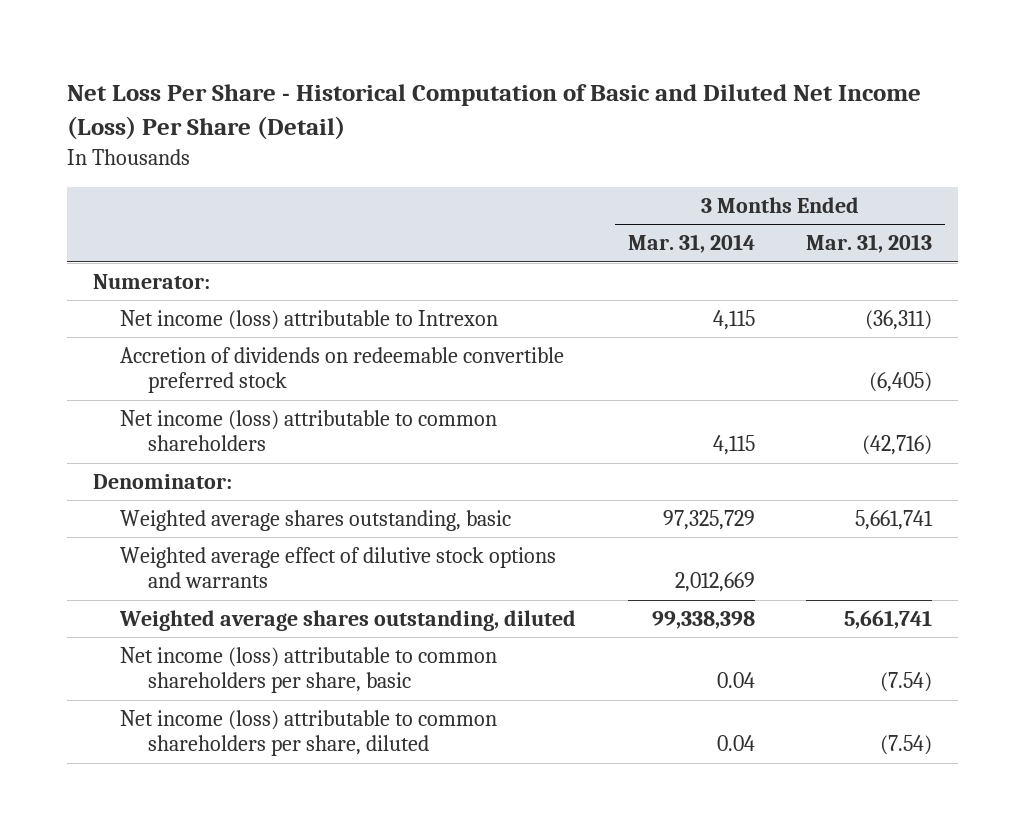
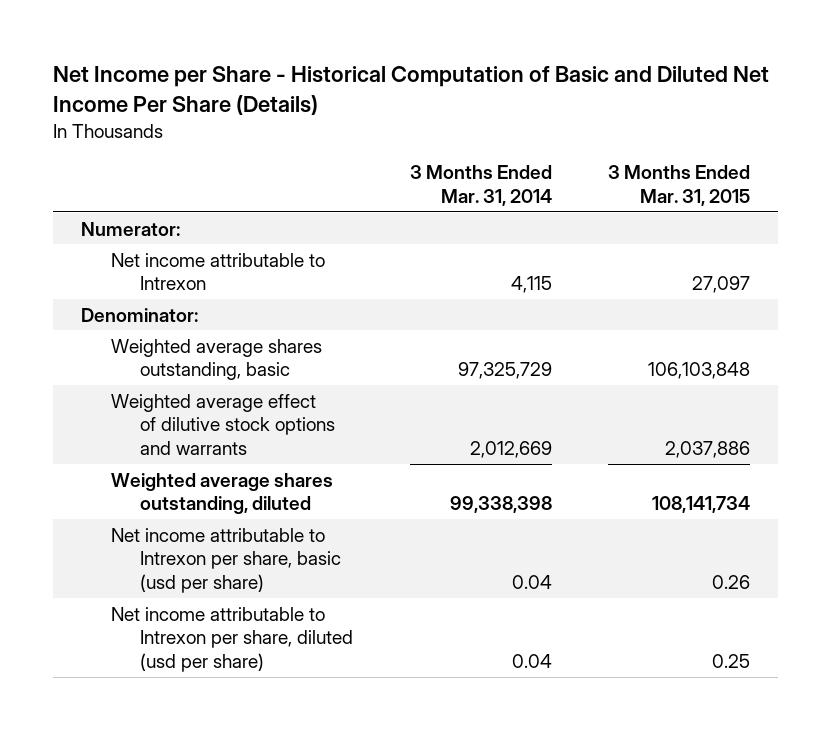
- Net Loss Per Share - Historical Computation of Basic and Diluted Net Income (Loss) Per Share (Detail)
+ Net Income per Share - Historical Computation of Basic and Diluted Net Income Per Share (Details)
- | 3 Months Ended Mar. 31, 2014 | 3 Months Ended Mar. 31, 2013
+ | 3 Months Ended Mar. 31, 2014 | 3 Months Ended Mar. 31, 2015
- Net income (loss) attributable to Intrexon | 4,115 | (36,311)
- Accretion of dividends on redeemable convertible preferred stock | | (6,405)
- Net income (loss) attributable to common shareholders | 4,115 | (42,716)
+ Net income attributable to Intrexon | 4,115 | 27,097
- Net income (loss) attributable to common shareholders per share, basic | 0.04 | (7.54)
- Net income (loss) attributable to common shareholders per share, diluted | 0.04 | (7.54)
+ Net income attributable to Intrexon per share, basic (usd per share) | 0.04 | 0.26
+ Net income attributable to Intrexon per share, diluted (usd per share) | 0.04 | 0.25

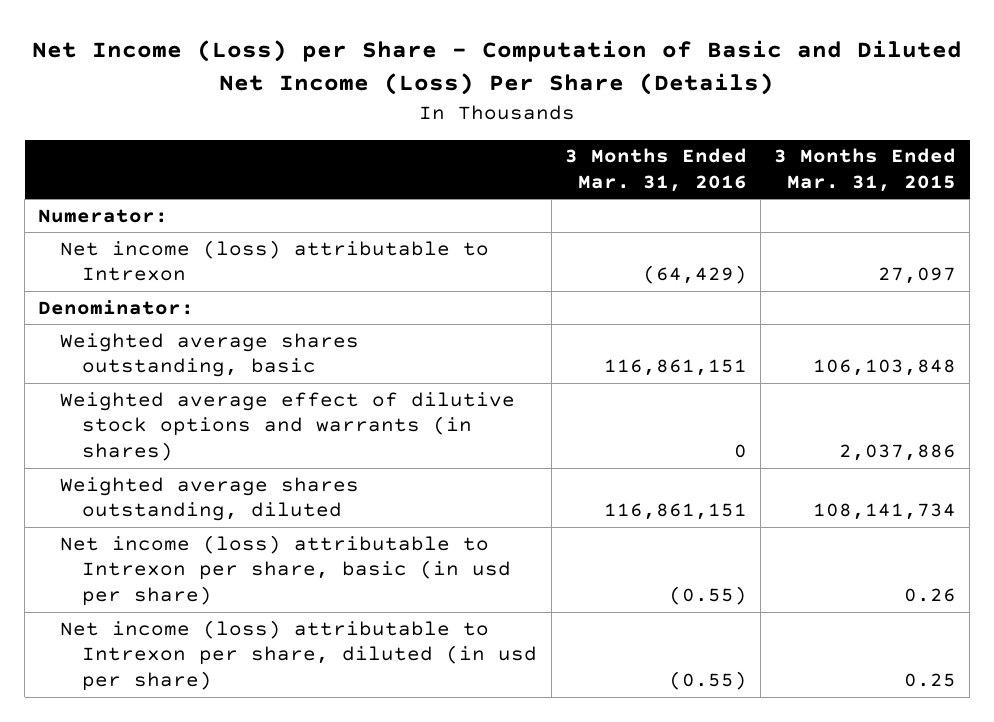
- Net Income per Share - Historical Computation of Basic and Diluted Net Income Per Share (Details)
+ Net Income (Loss) per Share - Computation of Basic and Diluted Net Income (Loss) Per Share (Details)
- | 3 Months Ended Mar. 31, 2014 | 3 Months Ended Mar. 31, 2015
+ | 3 Months Ended Mar. 31, 2016 | 3 Months Ended Mar. 31, 2015
- Net income attributable to Intrexon | 4,115 | 27,097
+ Net income (loss) attributable to Intrexon | (64,429) | 27,097
- Weighted average effect of dilutive stock options and warrants | 2,012,669 | 2,037,886
+ Weighted average effect of dilutive stock options and warrants (in shares) | 0 | 2,037,886
- Net income attributable to Intrexon per share, basic (usd per share) | 0.04 | 0.26
- Net income attributable to Intrexon per share, diluted (usd per share) | 0.04 | 0.25
+ Net income (loss) attributable to Intrexon per share, basic (in usd per share) | (0.55) | 0.26
+ Net income (loss) attributable to Intrexon per share, diluted (in usd per share) | (0.55) | 0.25

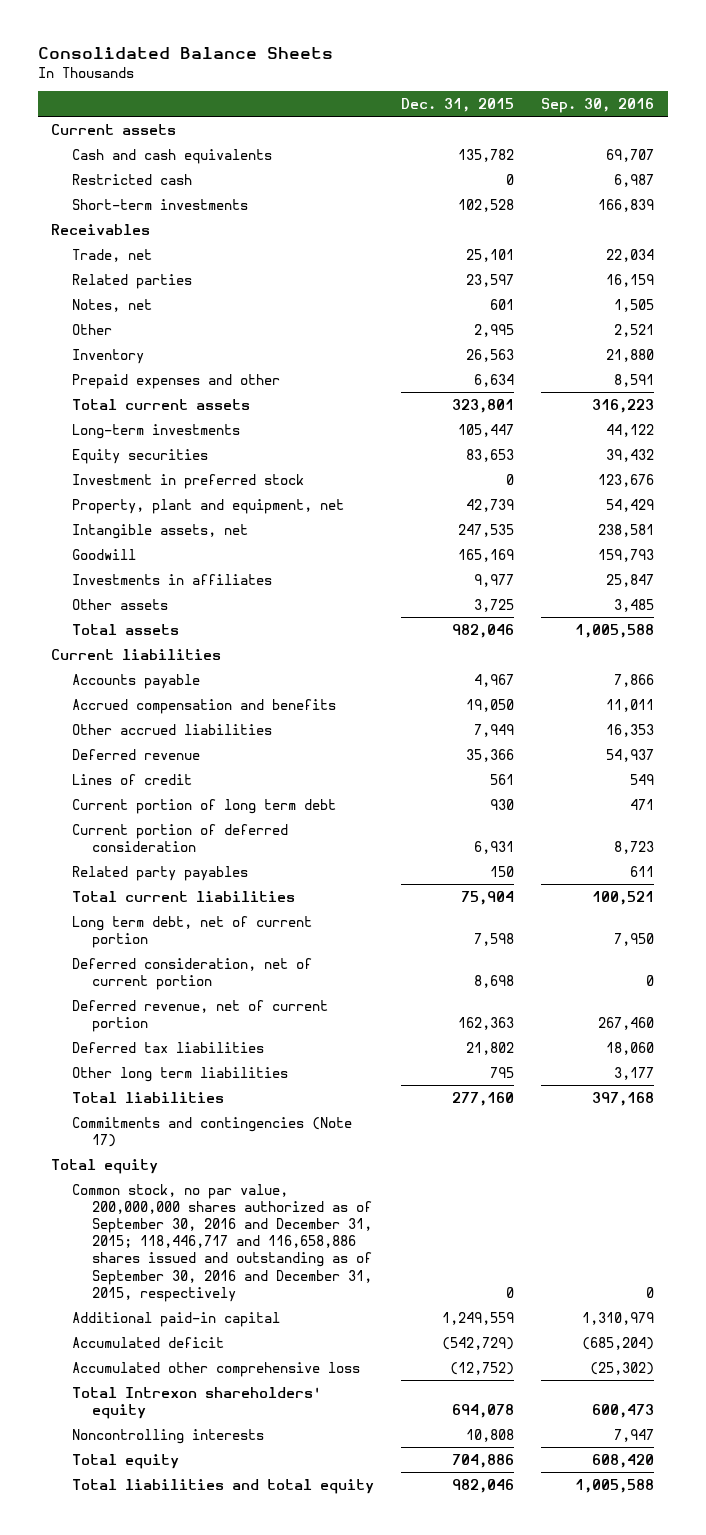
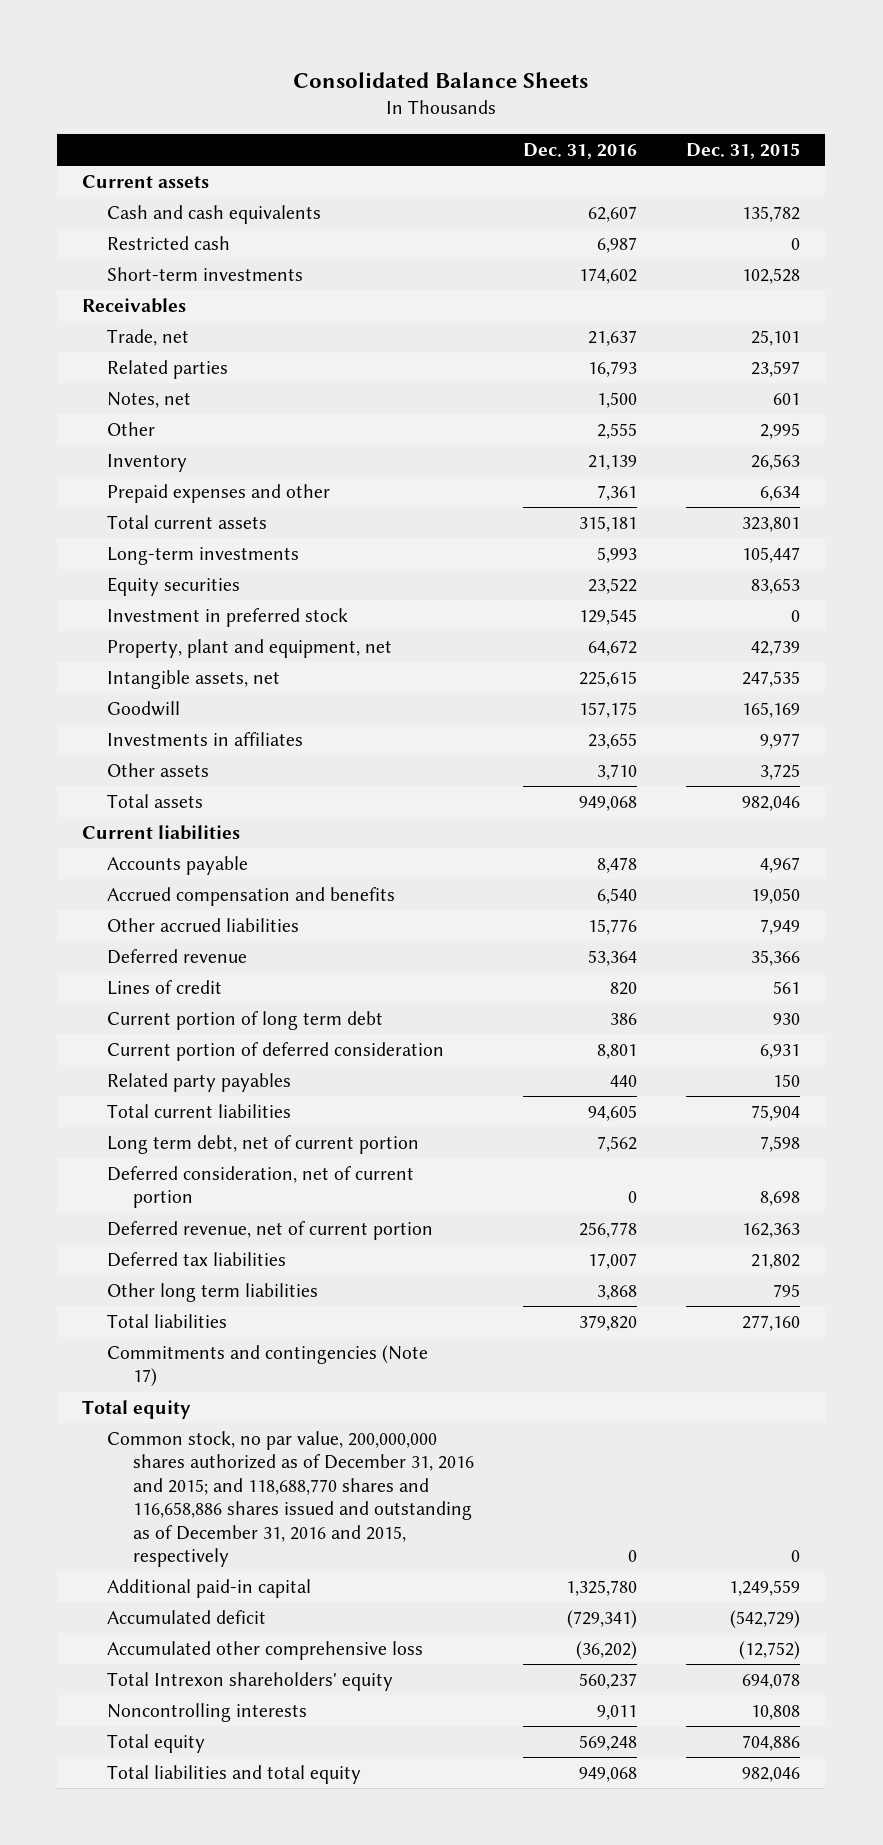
- | Dec. 31, 2015 | Sep. 30, 2016
+ | Dec. 31, 2016 | Dec. 31, 2015
- Common stock, no par value, 200,000,000 shares authorized as of September 30, 2016 and December 31, 2015; 118,446,717 and 116,658,886 shares issued and outstanding as of September 30, 2016 and December 31, 2015, respectively | 0 | 0
+ Common stock, no par value, 200,000,000 shares authorized as of December 31, 2016 and 2015; and 118,688,770 shares and 116,658,886 shares issued and outstanding as of December 31, 2016 and 2015, respectively | 0 | 0

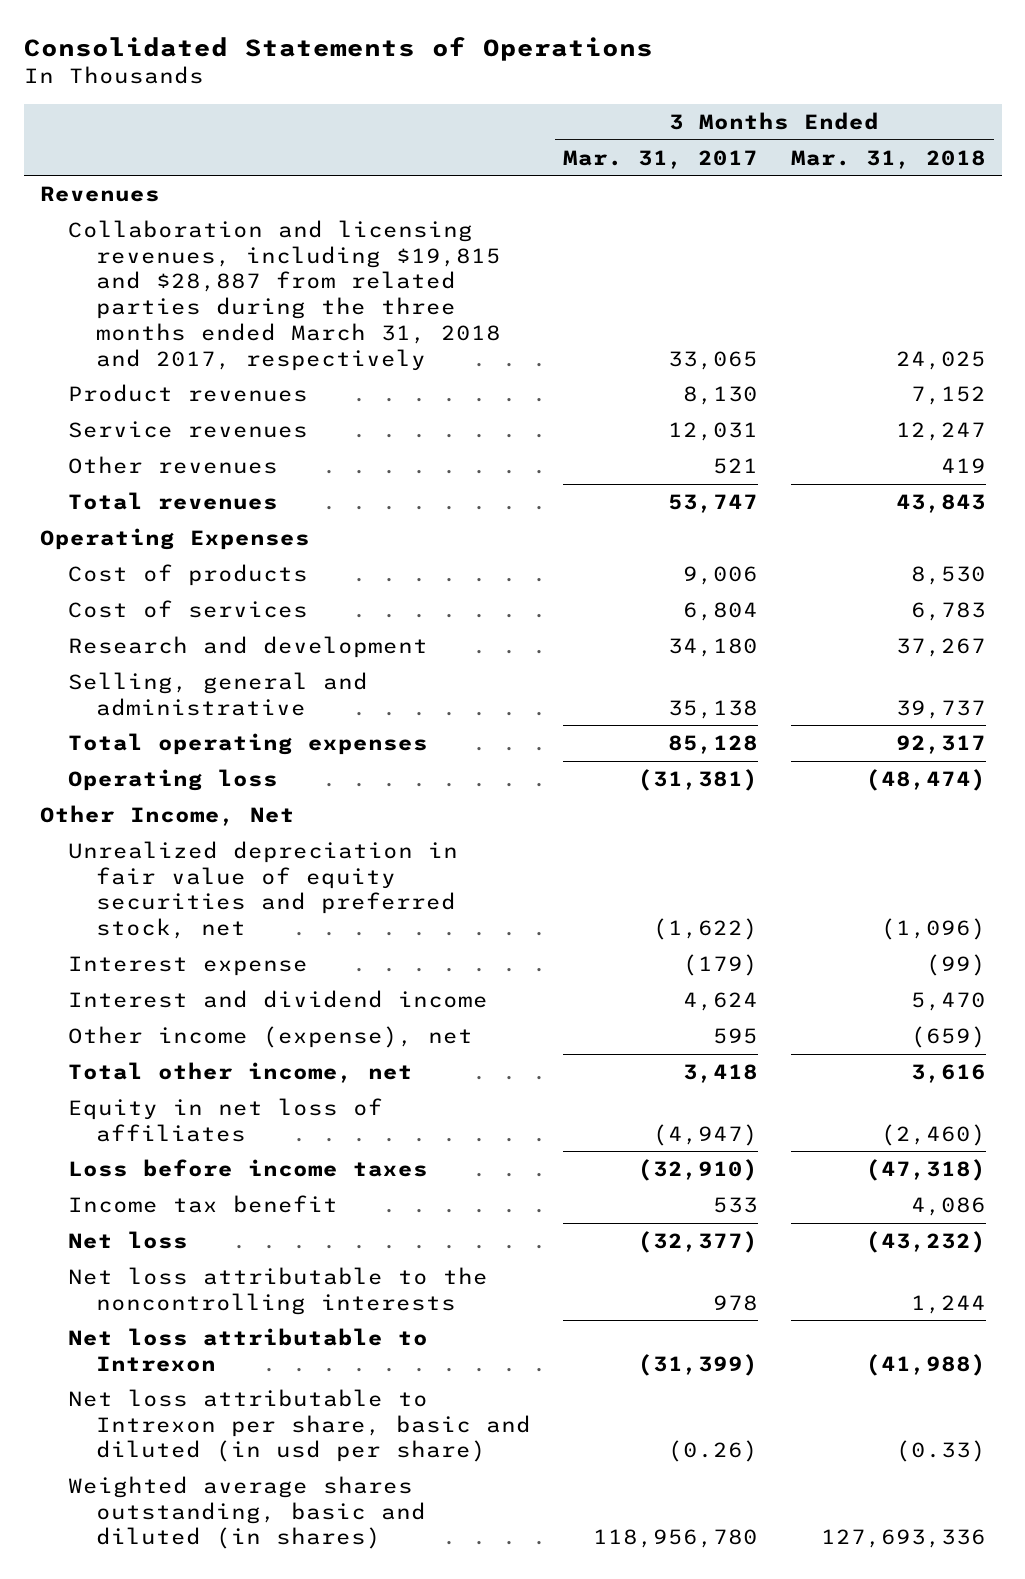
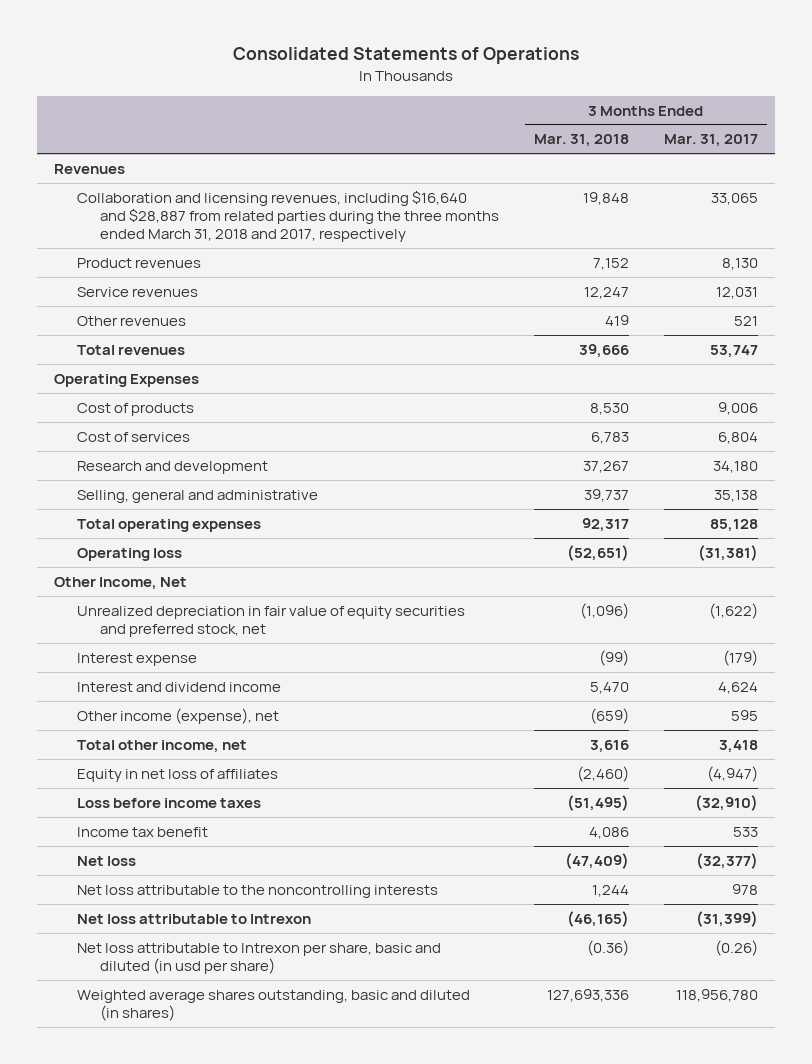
- | 3 Months Ended Mar. 31, 2017 | 3 Months Ended Mar. 31, 2018
+ | 3 Months Ended Mar. 31, 2018 | 3 Months Ended Mar. 31, 2017
- Collaboration and licensing revenues, including $19,815 and $28,887 from related parties during the three months ended March 31, 2018 and 2017, respectively | 33,065 | 24,025
+ Collaboration and licensing revenues, including $16,640 and $28,887 from related parties during the three months ended March 31, 2018 and 2017, respectively | 19,848 | 33,065
- Total revenues | 53,747 | 43,843
+ Total revenues | 39,666 | 53,747
- Operating loss | (31,381) | (48,474)
+ Operating loss | (52,651) | (31,381)
- Loss before income taxes | (32,910) | (47,318)
+ Loss before income taxes | (51,495) | (32,910)
- Net loss | (32,377) | (43,232)
+ Net loss | (47,409) | (32,377)
- Net loss attributable to Intrexon | (31,399) | (41,988)
- Net loss attributable to Intrexon per share, basic and diluted (in usd per share) | (0.26) | (0.33)
+ Net loss attributable to Intrexon | (46,165) | (31,399)
+ Net loss attributable to Intrexon per share, basic and diluted (in usd per share) | (0.36) | (0.26)

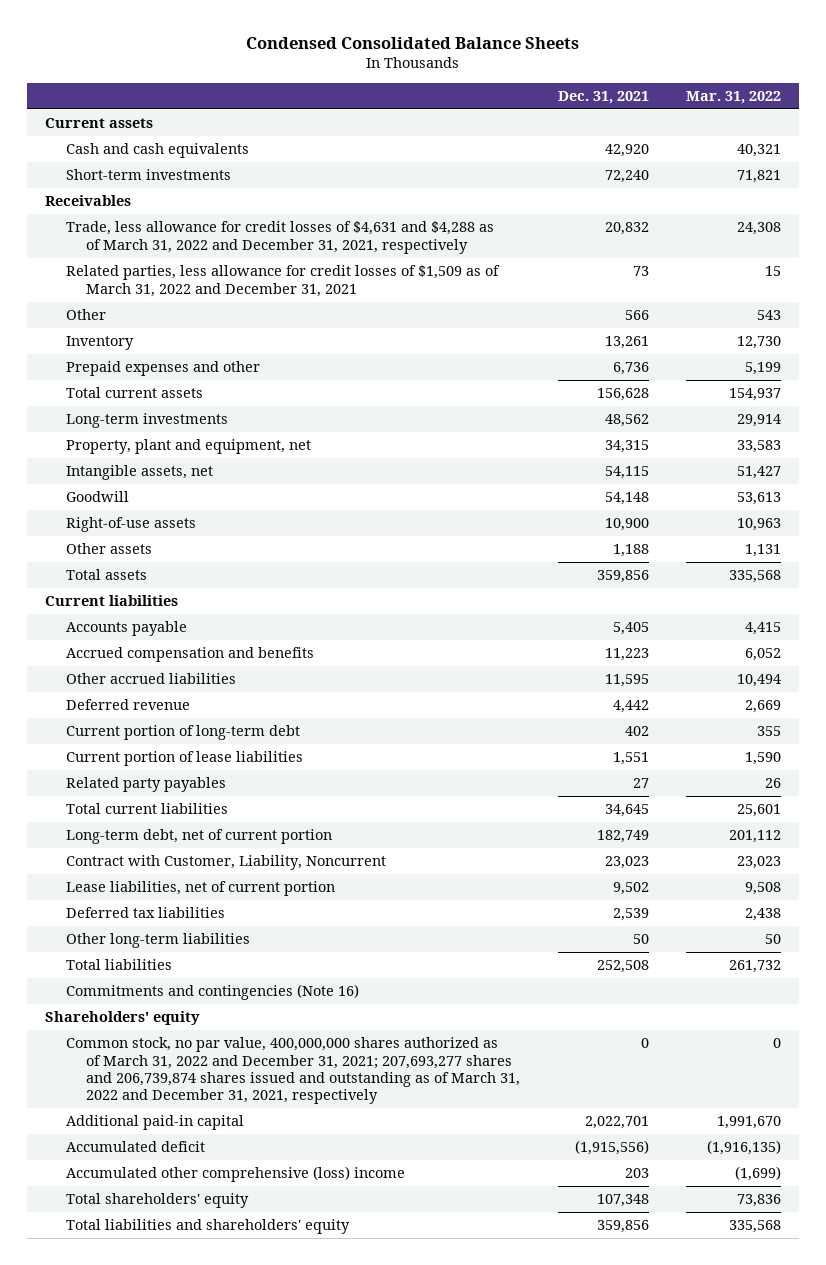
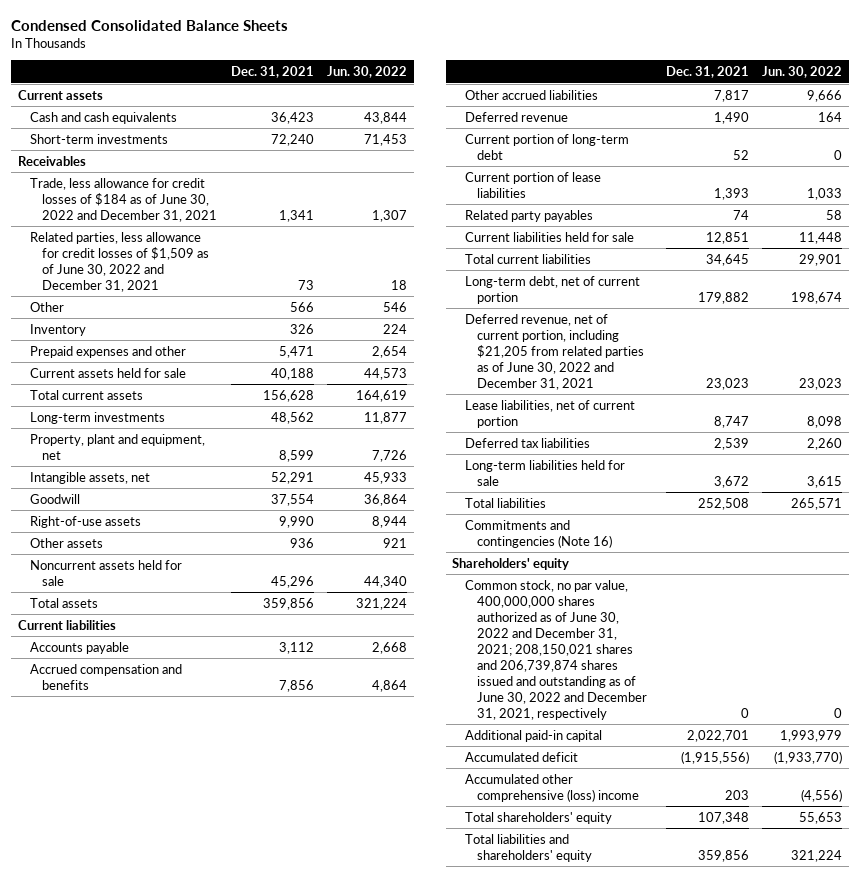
- | Dec. 31, 2021 | Mar. 31, 2022
+ | Dec. 31, 2021 | Jun. 30, 2022
- Cash and cash equivalents | 42,920 | 40,321
+ Cash and cash equivalents | 36,423 | 43,844
- Trade, less allowance for credit losses of $4,631 and $4,288 as of March 31, 2022 and December 31, 2021, respectively | 20,832 | 24,308
- Related parties, less allowance for credit losses of $1,509 as of March 31, 2022 and December 31, 2021 | 73 | 15
+ Trade, less allowance for credit losses of $184 as of June 30, 2022 and December 31, 2021 | 1,341 | 1,307
+ Related parties, less allowance for credit losses of $1,509 as of June 30, 2022 and December 31, 2021 | 73 | 18
- Inventory | 13,261 | 12,730
- Prepaid expenses and other | 6,736 | 5,199
+ Inventory | 326 | 224
+ Prepaid expenses and other | 5,471 | 2,654
+ Current assets held for sale | 40,188 | 44,573
- Property, plant and equipment, net | 34,315 | 33,583
- Intangible assets, net | 54,115 | 51,427
- Goodwill | 54,148 | 53,613
- Right-of-use assets | 10,900 | 10,963
- Other assets | 1,188 | 1,131
+ Property, plant and equipment, net | 8,599 | 7,726
+ Intangible assets, net | 52,291 | 45,933
+ Goodwill | 37,554 | 36,864
+ Right-of-use assets | 9,990 | 8,944
+ Other assets | 936 | 921
+ Noncurrent assets held for sale | 45,296 | 44,340
- Accounts payable | 5,405 | 4,415
- Accrued compensation and benefits | 11,223 | 6,052
- Other accrued liabilities | 11,595 | 10,494
- Deferred revenue | 4,442 | 2,669
- Current portion of long-term debt | 402 | 355
- Current portion of lease liabilities | 1,551 | 1,590
- Related party payables | 27 | 26
+ Accounts payable | 3,112 | 2,668
+ Accrued compensation and benefits | 7,856 | 4,864
+ Other accrued liabilities | 7,817 | 9,666
+ Deferred revenue | 1,490 | 164
+ Current portion of long-term debt | 52 | 0
+ Current portion of lease liabilities | 1,393 | 1,033
+ Related party payables | 74 | 58
+ Current liabilities held for sale | 12,851 | 11,448
- Long-term debt, net of current portion | 182,749 | 201,112
- Contract with Customer, Liability, Noncurrent | 23,023 | 23,023
- Lease liabilities, net of current portion | 9,502 | 9,508
+ Long-term debt, net of current portion | 179,882 | 198,674
+ Deferred revenue, net of current portion, including $21,205 from related parties as of June 30, 2022 and December 31, 2021 | 23,023 | 23,023
+ Lease liabilities, net of current portion | 8,747 | 8,098
- Other long-term liabilities | 50 | 50
+ Long-term liabilities held for sale | 3,672 | 3,615
- Common stock, no par value, 400,000,000 shares authorized as of March 31, 2022 and December 31, 2021; 207,693,277 shares and 206,739,874 shares issued and outstanding as of March 31, 2022 and December 31, 2021, respectively | 0 | 0
+ Common stock, no par value, 400,000,000 shares authorized as of June 30, 2022 and December 31, 2021; 208,150,021 shares and 206,739,874 shares issued and outstanding as of June 30, 2022 and December 31, 2021, respectively | 0 | 0

